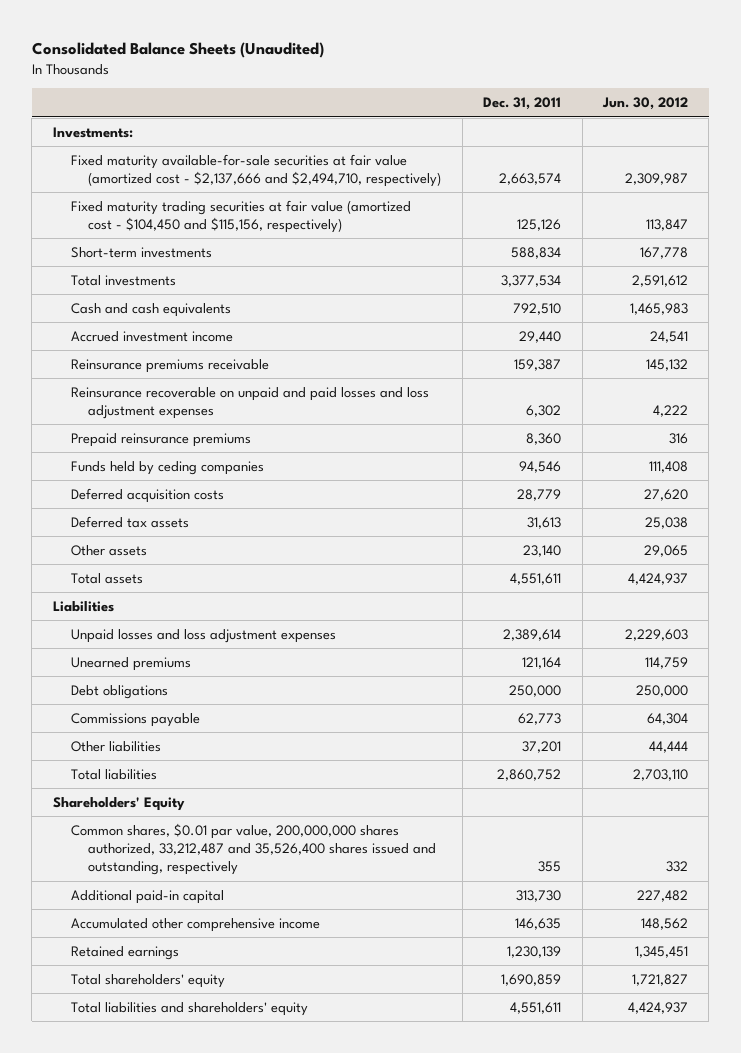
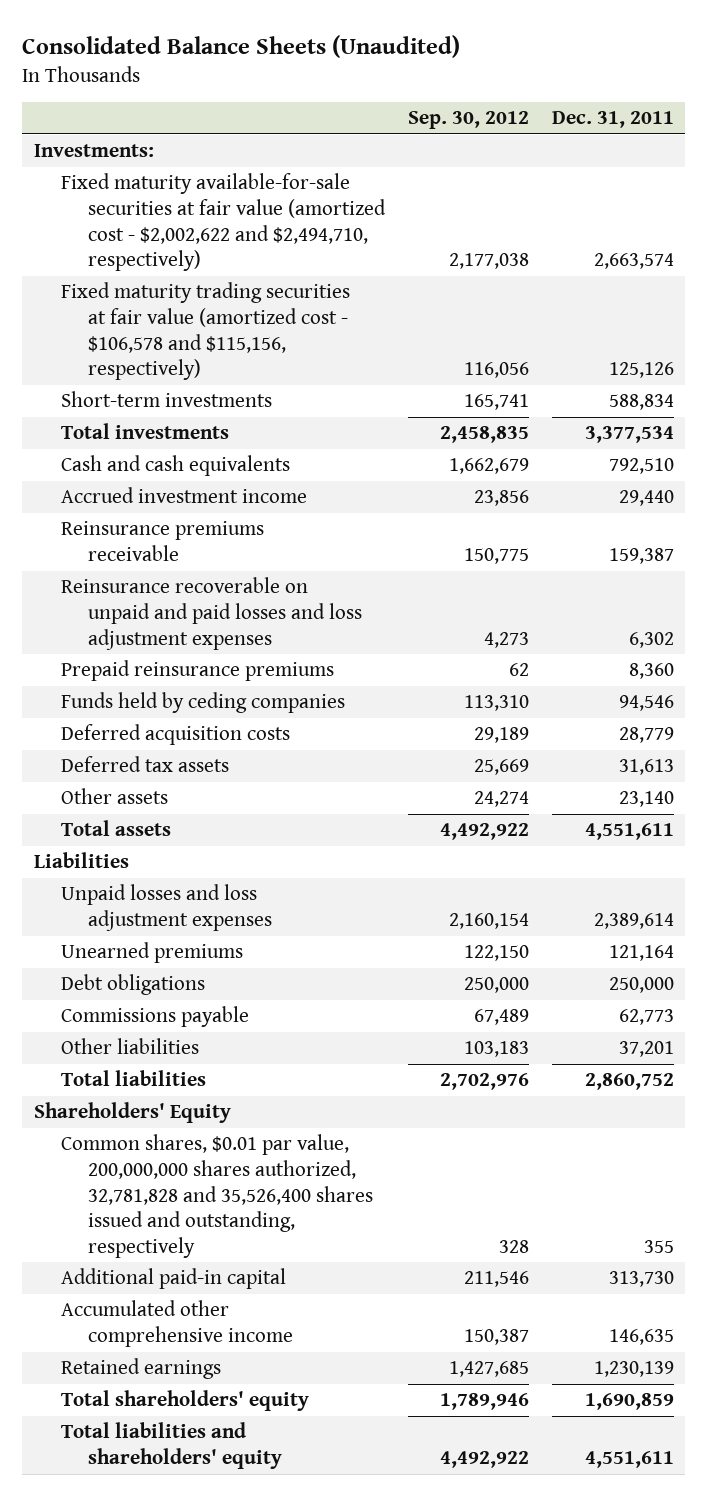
- | Dec. 31, 2011 | Jun. 30, 2012
+ | Sep. 30, 2012 | Dec. 31, 2011
- Fixed maturity available-for-sale securities at fair value (amortized cost - $2,137,666 and $2,494,710, respectively) | 2,663,574 | 2,309,987
- Fixed maturity trading securities at fair value (amortized cost - $104,450 and $115,156, respectively) | 125,126 | 113,847
+ Fixed maturity available-for-sale securities at fair value (amortized cost - $2,002,622 and $2,494,710, respectively) | 2,177,038 | 2,663,574
+ Fixed maturity trading securities at fair value (amortized cost - $106,578 and $115,156, respectively) | 116,056 | 125,126
- Common shares, $0.01 par value, 200,000,000 shares authorized, 33,212,487 and 35,526,400 shares issued and outstanding, respectively | 355 | 332
+ Common shares, $0.01 par value, 200,000,000 shares authorized, 32,781,828 and 35,526,400 shares issued and outstanding, respectively | 328 | 355

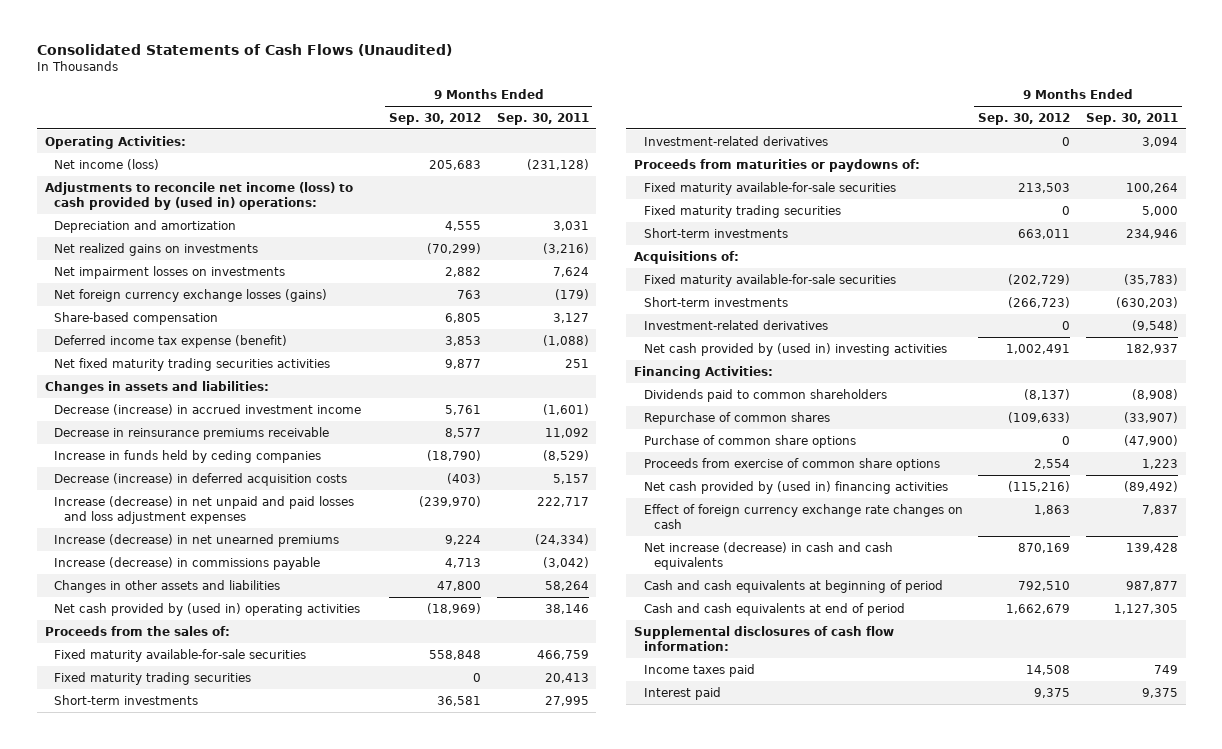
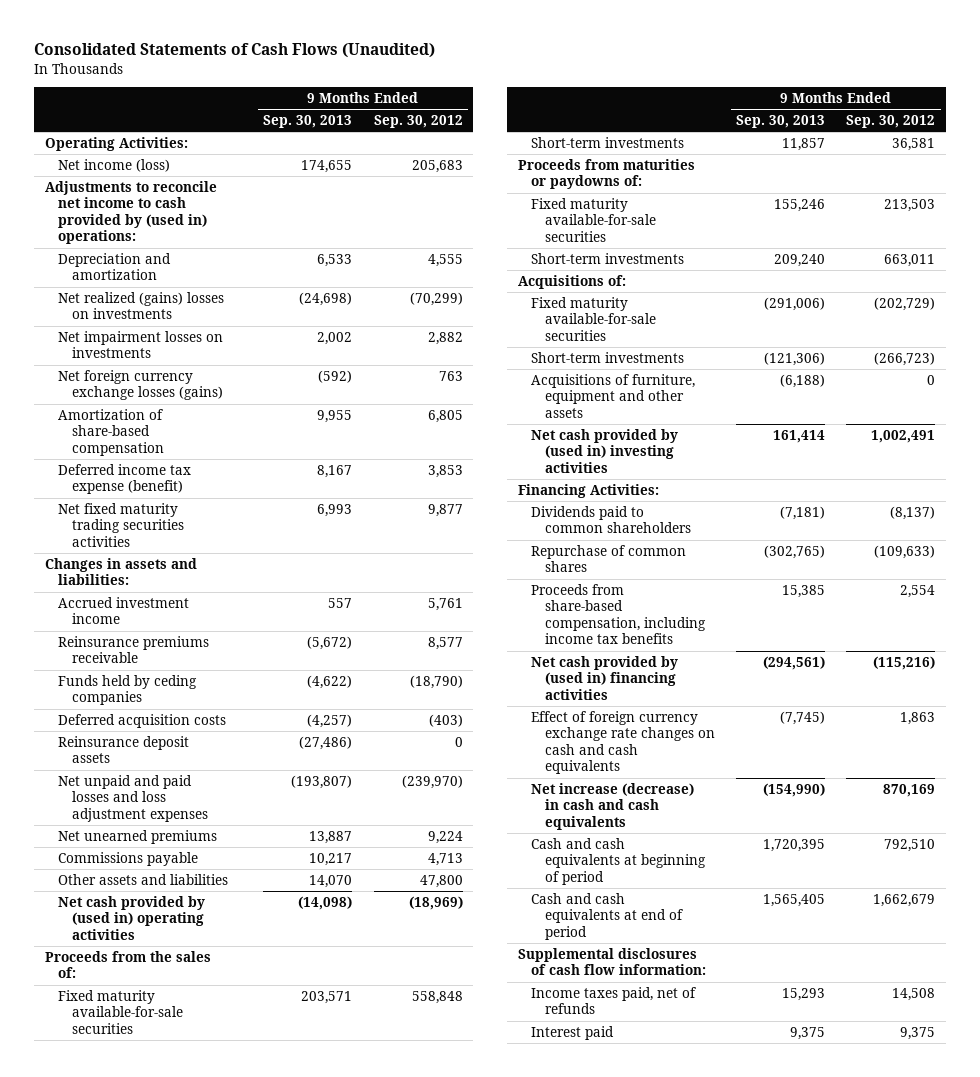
- | 9 Months Ended Sep. 30, 2012 | 9 Months Ended Sep. 30, 2011
+ | 9 Months Ended Sep. 30, 2013 | 9 Months Ended Sep. 30, 2012
- Adjustments to reconcile net income (loss) to cash provided by (used in) operations:
+ Adjustments to reconcile net income to cash provided by (used in) operations:
- Net realized gains on investments | (70,299) | (3,216)
+ Net realized (gains) losses on investments | (24,698) | (70,299)
- Share-based compensation | 6,805 | 3,127
+ Amortization of share-based compensation | 9,955 | 6,805
- Decrease (increase) in accrued investment income | 5,761 | (1,601)
- Decrease in reinsurance premiums receivable | 8,577 | 11,092
- Increase in funds held by ceding companies | (18,790) | (8,529)
- Decrease (increase) in deferred acquisition costs | (403) | 5,157
- Increase (decrease) in net unpaid and paid losses and loss adjustment expenses | (239,970) | 222,717
- Increase (decrease) in net unearned premiums | 9,224 | (24,334)
- Increase (decrease) in commissions payable | 4,713 | (3,042)
- Changes in other assets and liabilities | 47,800 | 58,264
+ Accrued investment income | 557 | 5,761
+ Reinsurance premiums receivable | (5,672) | 8,577
+ Funds held by ceding companies | (4,622) | (18,790)
+ Deferred acquisition costs | (4,257) | (403)
+ Reinsurance deposit assets | (27,486) | 0
+ Net unpaid and paid losses and loss adjustment expenses | (193,807) | (239,970)
+ Net unearned premiums | 13,887 | 9,224
+ Commissions payable | 10,217 | 4,713
+ Other assets and liabilities | 14,070 | 47,800
- Fixed maturity trading securities | 0 | 20,413
- Investment-related derivatives | 0 | 3,094
- Fixed maturity trading securities | 0 | 5,000
- Investment-related derivatives | 0 | (9,548)
+ Acquisitions of furniture, equipment and other assets | (6,188) | 0
- Purchase of common share options | 0 | (47,900)
- Proceeds from exercise of common share options | 2,554 | 1,223
+ Proceeds from share-based compensation, including income tax benefits | 15,385 | 2,554
- Effect of foreign currency exchange rate changes on cash | 1,863 | 7,837
+ Effect of foreign currency exchange rate changes on cash and cash equivalents | (7,745) | 1,863
- Income taxes paid | 14,508 | 749
+ Income taxes paid, net of refunds | 15,293 | 14,508

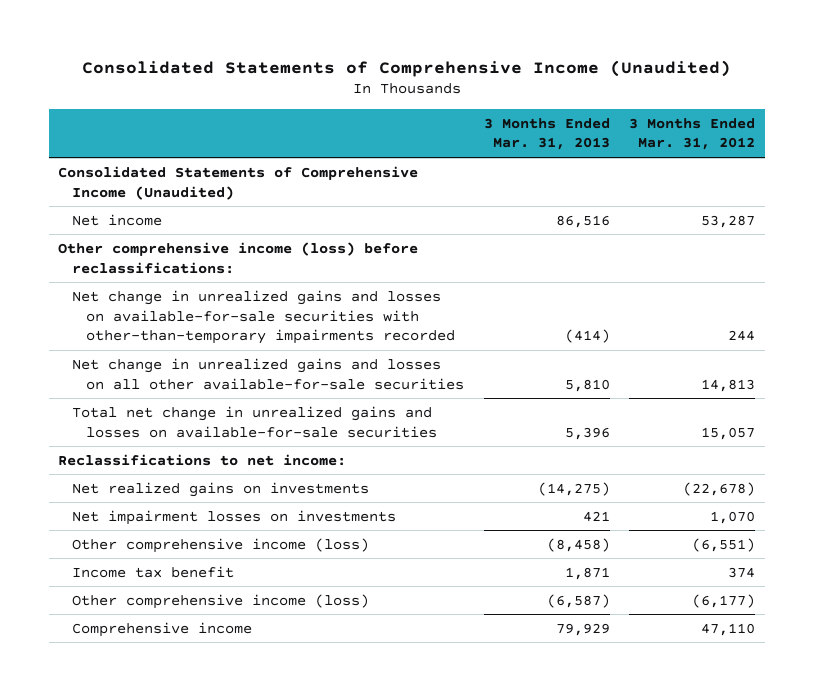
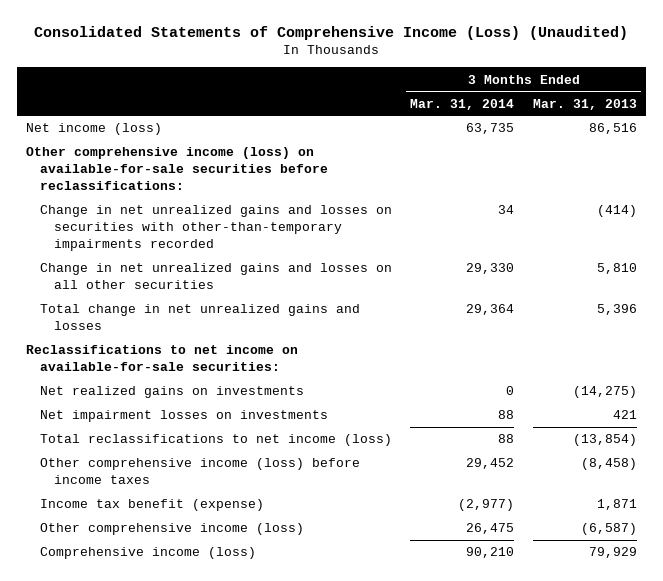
- Consolidated Statements of Comprehensive Income (Unaudited)
+ Consolidated Statements of Comprehensive Income (Loss) (Unaudited)
- | 3 Months Ended Mar. 31, 2013 | 3 Months Ended Mar. 31, 2012
+ | 3 Months Ended Mar. 31, 2014 | 3 Months Ended Mar. 31, 2013
- Consolidated Statements of Comprehensive Income (Unaudited)
- Net income | 86,516 | 53,287
- Other comprehensive income (loss) before reclassifications:
- Net change in unrealized gains and losses on available-for-sale securities with other-than-temporary impairments recorded | (414) | 244
- Net change in unrealized gains and losses on all other available-for-sale securities | 5,810 | 14,813
- Total net change in unrealized gains and losses on available-for-sale securities | 5,396 | 15,057
- Reclassifications to net income:
+ Net income (loss) | 63,735 | 86,516
+ Other comprehensive income (loss) on available-for-sale securities before reclassifications:
+ Change in net unrealized gains and losses on securities with other-than-temporary impairments recorded | 34 | (414)
+ Change in net unrealized gains and losses on all other securities | 29,330 | 5,810
+ Total change in net unrealized gains and losses | 29,364 | 5,396
+ Reclassifications to net income on available-for-sale securities:
- Other comprehensive income (loss) | (8,458) | (6,551)
- Income tax benefit | 1,871 | 374
+ Total reclassifications to net income (loss) | 88 | (13,854)
+ Other comprehensive income (loss) before income taxes | 29,452 | (8,458)
+ Income tax benefit (expense) | (2,977) | 1,871
- Comprehensive income | 79,929 | 47,110
+ Comprehensive income (loss) | 90,210 | 79,929

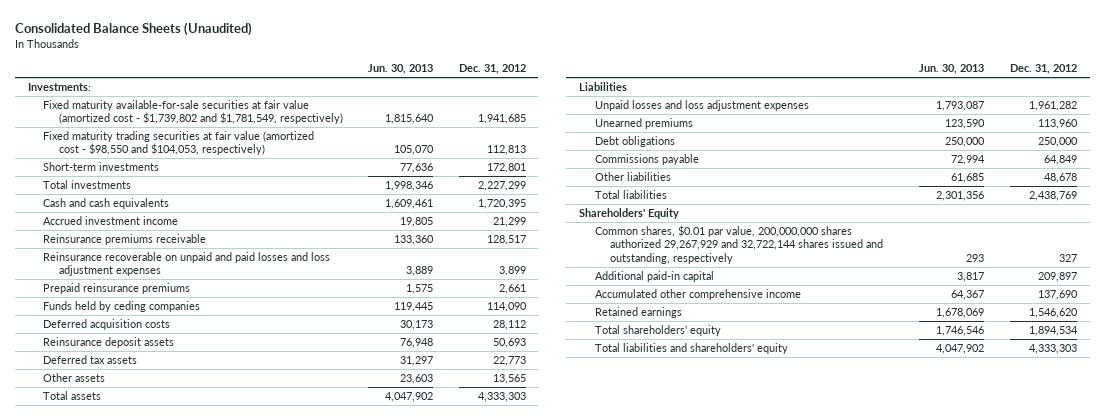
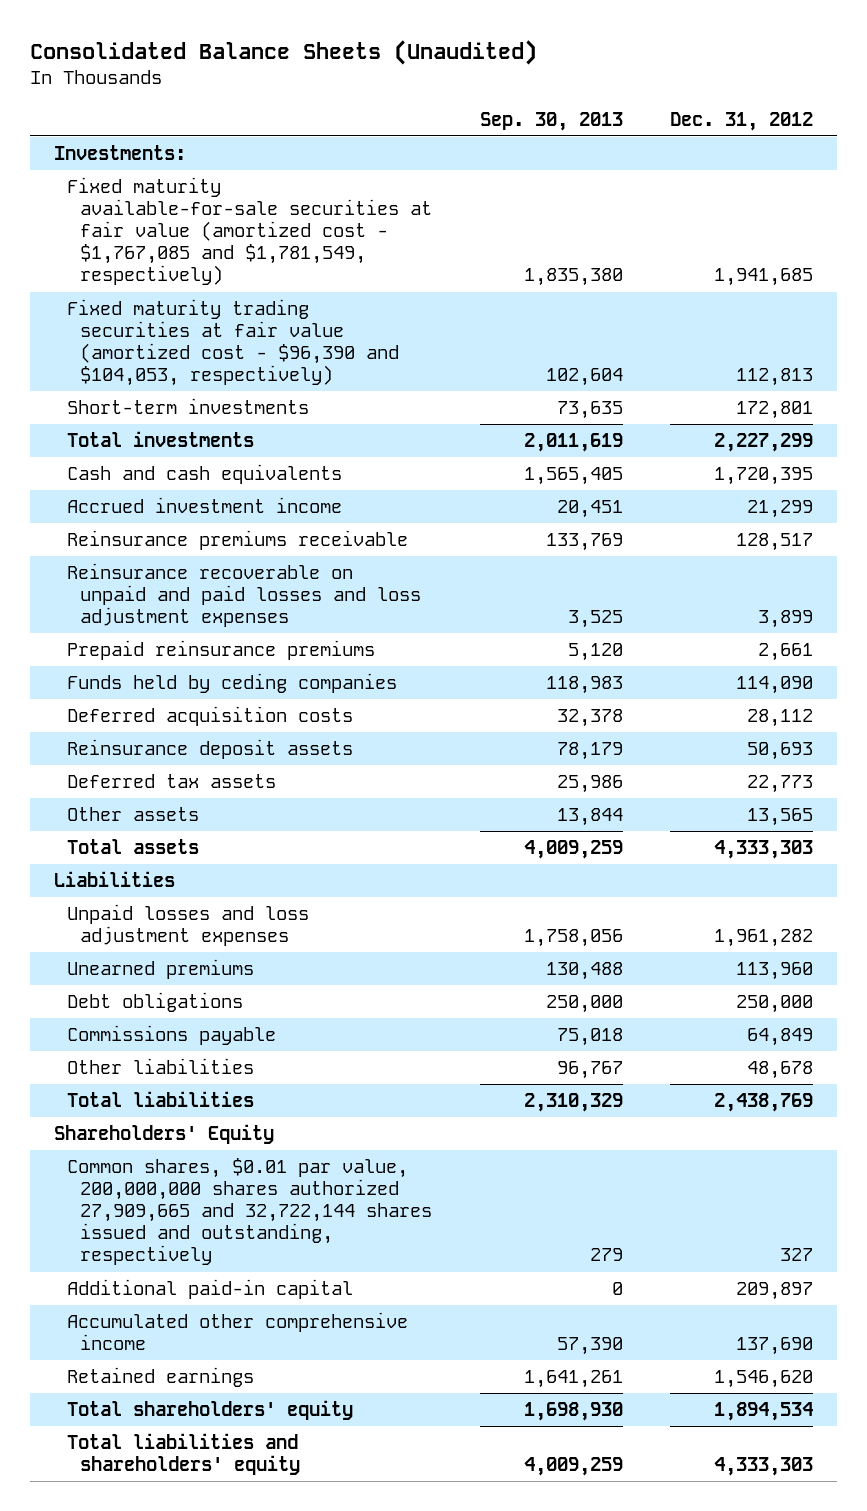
- | Jun. 30, 2013 | Dec. 31, 2012
+ | Sep. 30, 2013 | Dec. 31, 2012
- Fixed maturity available-for-sale securities at fair value (amortized cost - $1,739,802 and $1,781,549, respectively) | 1,815,640 | 1,941,685
- Fixed maturity trading securities at fair value (amortized cost - $98,550 and $104,053, respectively) | 105,070 | 112,813
+ Fixed maturity available-for-sale securities at fair value (amortized cost - $1,767,085 and $1,781,549, respectively) | 1,835,380 | 1,941,685
+ Fixed maturity trading securities at fair value (amortized cost - $96,390 and $104,053, respectively) | 102,604 | 112,813
- Common shares, $0.01 par value, 200,000,000 shares authorized 29,267,929 and 32,722,144 shares issued and outstanding, respectively | 293 | 327
+ Common shares, $0.01 par value, 200,000,000 shares authorized 27,909,665 and 32,722,144 shares issued and outstanding, respectively | 279 | 327

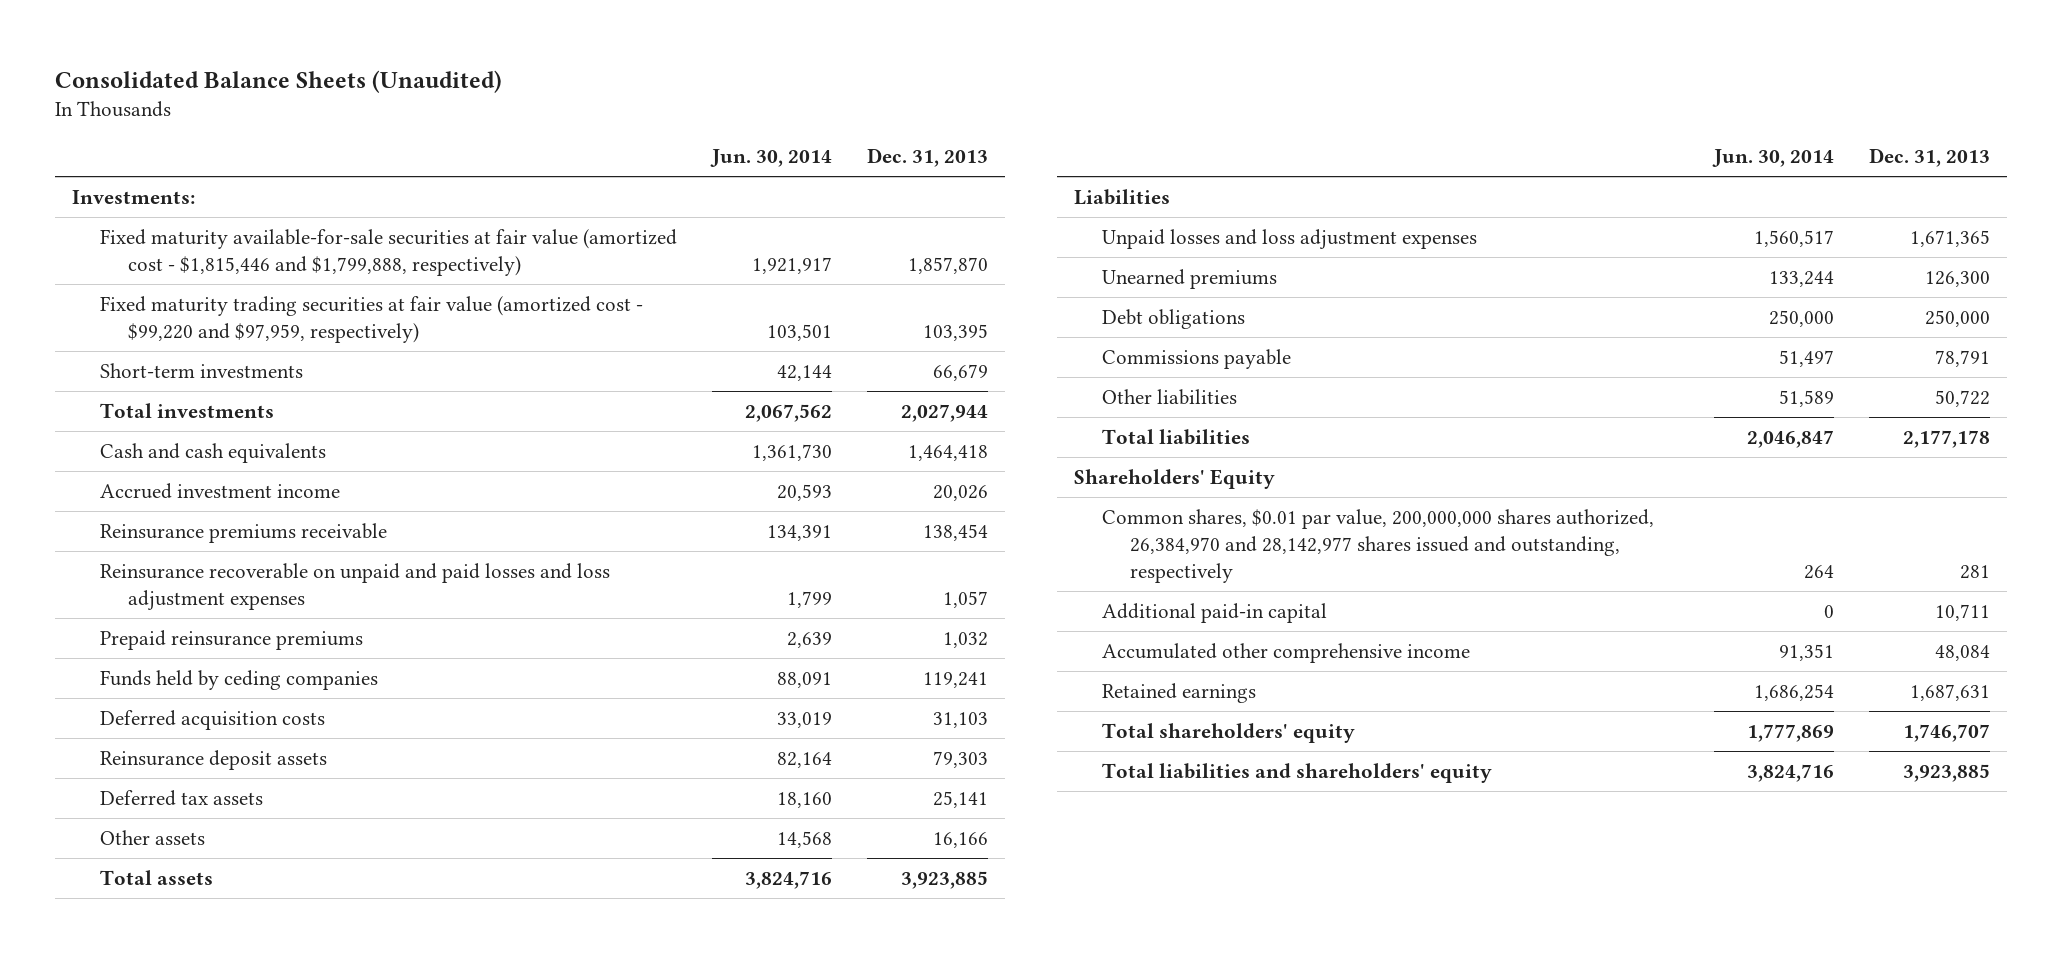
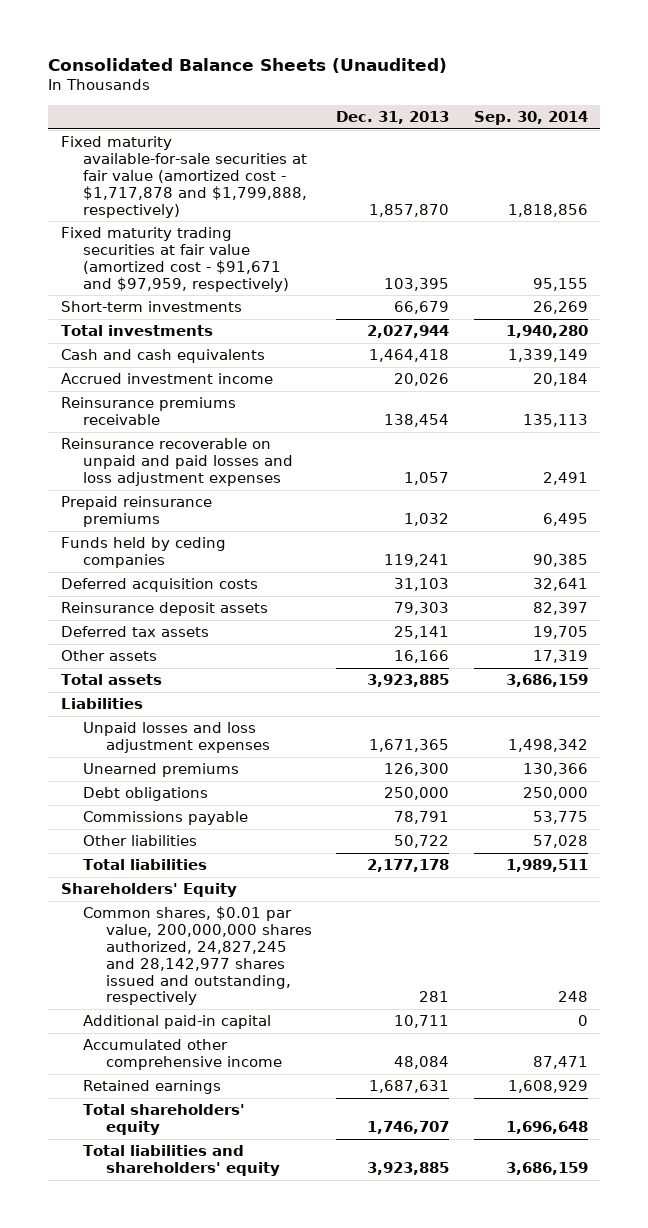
- | Jun. 30, 2014 | Dec. 31, 2013
+ | Dec. 31, 2013 | Sep. 30, 2014
- Investments:
- Fixed maturity available-for-sale securities at fair value (amortized cost - $1,815,446 and $1,799,888, respectively) | 1,921,917 | 1,857,870
- Fixed maturity trading securities at fair value (amortized cost - $99,220 and $97,959, respectively) | 103,501 | 103,395
+ Fixed maturity available-for-sale securities at fair value (amortized cost - $1,717,878 and $1,799,888, respectively) | 1,857,870 | 1,818,856
+ Fixed maturity trading securities at fair value (amortized cost - $91,671 and $97,959, respectively) | 103,395 | 95,155
- Common shares, $0.01 par value, 200,000,000 shares authorized, 26,384,970 and 28,142,977 shares issued and outstanding, respectively | 264 | 281
+ Common shares, $0.01 par value, 200,000,000 shares authorized, 24,827,245 and 28,142,977 shares issued and outstanding, respectively | 281 | 248

